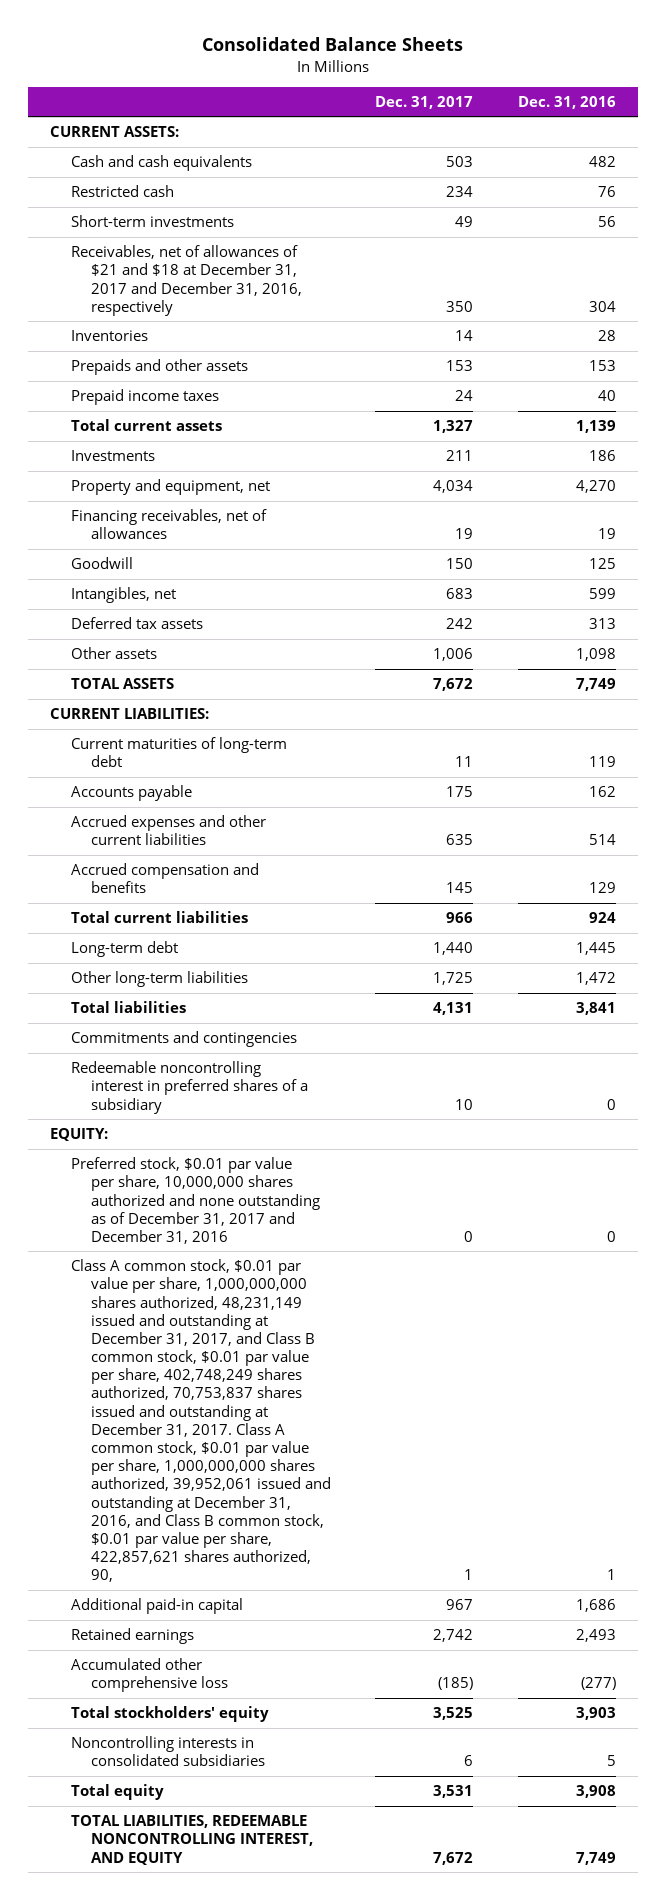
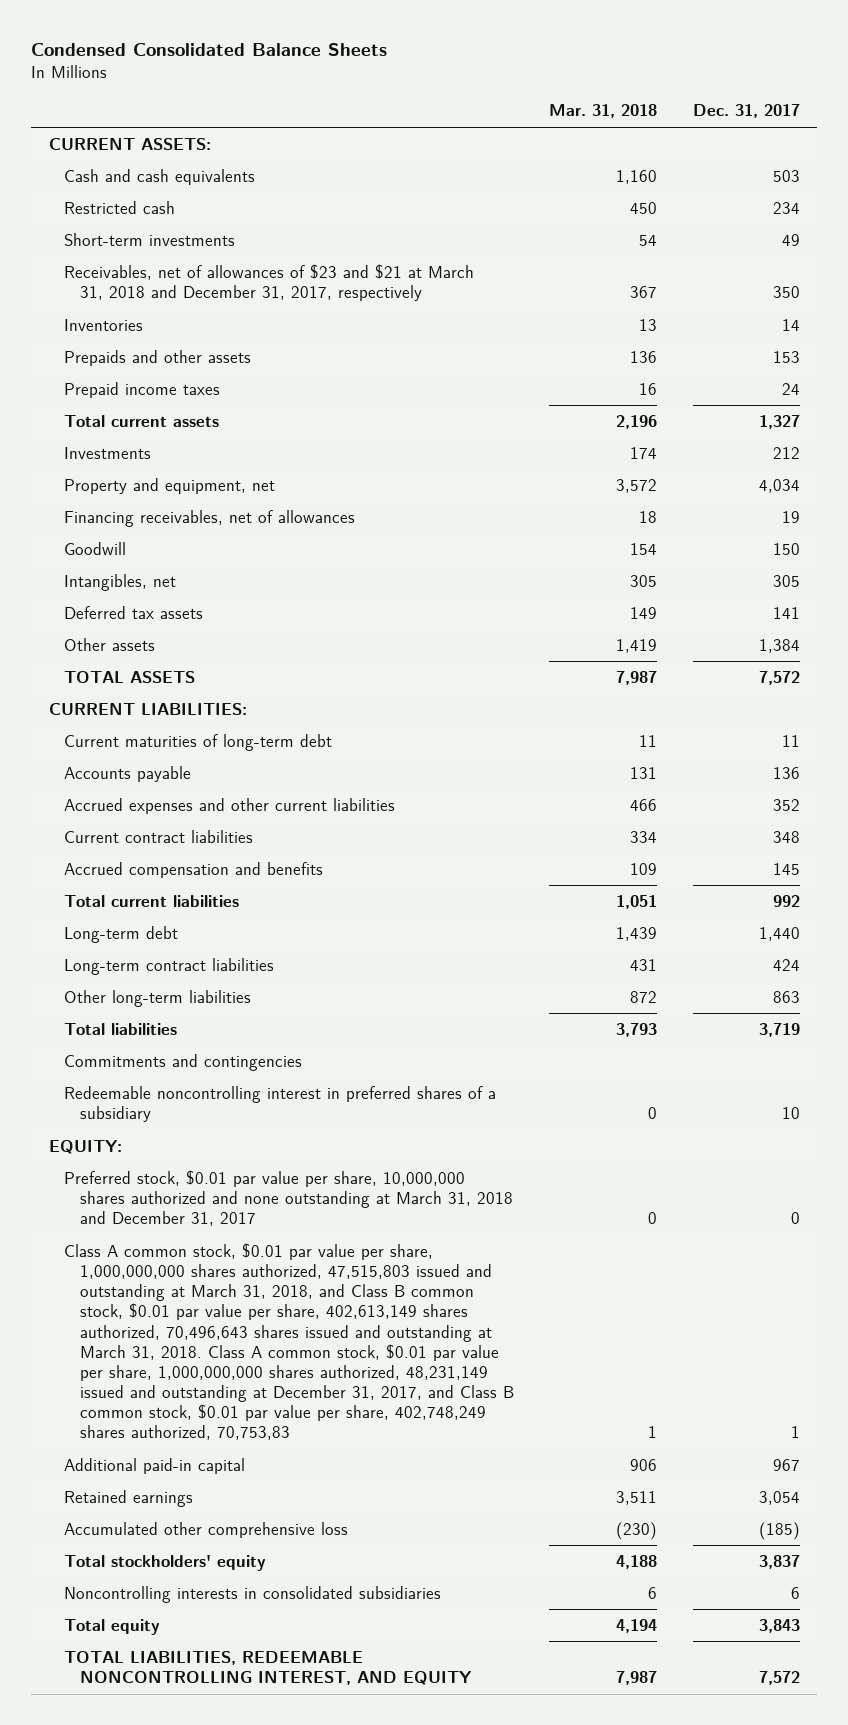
- Consolidated Balance Sheets
+ Condensed Consolidated Balance Sheets
- | Dec. 31, 2017 | Dec. 31, 2016
+ | Mar. 31, 2018 | Dec. 31, 2017
- Receivables, net of allowances of $21 and $18 at December 31, 2017 and December 31, 2016, respectively | 350 | 304
+ Receivables, net of allowances of $23 and $21 at March 31, 2018 and December 31, 2017, respectively | 367 | 350
- Investments | 211 | 186
+ Investments | 174 | 212
- Intangibles, net | 683 | 599
- Deferred tax assets | 242 | 313
- Other assets | 1,006 | 1,098
- TOTAL ASSETS | 7,672 | 7,749
+ Intangibles, net | 305 | 305
+ Deferred tax assets | 149 | 141
+ Other assets | 1,419 | 1,384
+ TOTAL ASSETS | 7,987 | 7,572
- Accounts payable | 175 | 162
- Accrued expenses and other current liabilities | 635 | 514
+ Accounts payable | 131 | 136
+ Accrued expenses and other current liabilities | 466 | 352
+ Current contract liabilities | 334 | 348
- Total current liabilities | 966 | 924
+ Total current liabilities | 1,051 | 992
- Other long-term liabilities | 1,725 | 1,472
- Total liabilities | 4,131 | 3,841
+ Long-term contract liabilities | 431 | 424
+ Other long-term liabilities | 872 | 863
+ Total liabilities | 3,793 | 3,719
- Preferred stock, $0.01 par value per share, 10,000,000 shares authorized and none outstanding as of December 31, 2017 and December 31, 2016 | 0 | 0
- Class A common stock, $0.01 par value per share, 1,000,000,000 shares authorized, 48,231,149 issued and outstanding at December 31, 2017, and Class B common stock, $0.01 par value per share, 402,748,249 shares authorized, 70,753,837 shares issued and outstanding at December 31, 2017. Class A common stock, $0.01 par value per share, 1,000,000,000 shares authorized, 39,952,061 issued and outstanding at December 31, 2016, and Class B common stock, $0.01 par value per share, 422,857,621 shares authorized, 90, | 1 | 1
+ Preferred stock, $0.01 par value per share, 10,000,000 shares authorized and none outstanding at March 31, 2018 and December 31, 2017 | 0 | 0
+ Class A common stock, $0.01 par value per share, 1,000,000,000 shares authorized, 47,515,803 issued and outstanding at March 31, 2018, and Class B common stock, $0.01 par value per share, 402,613,149 shares authorized, 70,496,643 shares issued and outstanding at March 31, 2018. Class A common stock, $0.01 par value per share, 1,000,000,000 shares authorized, 48,231,149 issued and outstanding at December 31, 2017, and Class B common stock, $0.01 par value per share, 402,748,249 shares authorized, 70,753,83 | 1 | 1
- Retained earnings | 2,742 | 2,493
+ Retained earnings | 3,511 | 3,054
- Total stockholders' equity | 3,525 | 3,903
+ Total stockholders' equity | 4,188 | 3,837
- Total equity | 3,531 | 3,908
- TOTAL LIABILITIES, REDEEMABLE NONCONTROLLING INTEREST, AND EQUITY | 7,672 | 7,749
+ Total equity | 4,194 | 3,843
+ TOTAL LIABILITIES, REDEEMABLE NONCONTROLLING INTEREST, AND EQUITY | 7,987 | 7,572

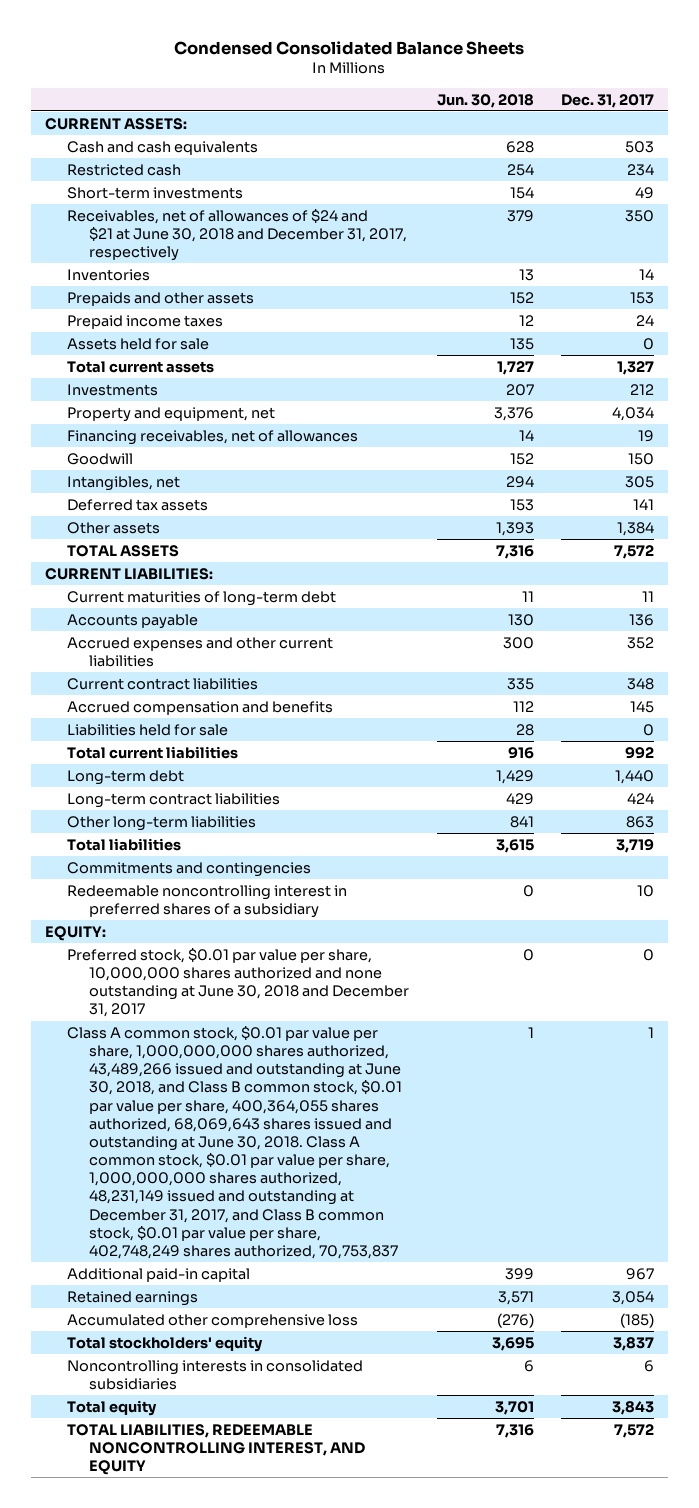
- | Mar. 31, 2018 | Dec. 31, 2017
+ | Jun. 30, 2018 | Dec. 31, 2017
- Receivables, net of allowances of $23 and $21 at March 31, 2018 and December 31, 2017, respectively | 367 | 350
+ Receivables, net of allowances of $24 and $21 at June 30, 2018 and December 31, 2017, respectively | 379 | 350
+ Assets held for sale | 135 | 0
+ Liabilities held for sale | 28 | 0
- Preferred stock, $0.01 par value per share, 10,000,000 shares authorized and none outstanding at March 31, 2018 and December 31, 2017 | 0 | 0
- Class A common stock, $0.01 par value per share, 1,000,000,000 shares authorized, 47,515,803 issued and outstanding at March 31, 2018, and Class B common stock, $0.01 par value per share, 402,613,149 shares authorized, 70,496,643 shares issued and outstanding at March 31, 2018. Class A common stock, $0.01 par value per share, 1,000,000,000 shares authorized, 48,231,149 issued and outstanding at December 31, 2017, and Class B common stock, $0.01 par value per share, 402,748,249 shares authorized, 70,753,83 | 1 | 1
+ Preferred stock, $0.01 par value per share, 10,000,000 shares authorized and none outstanding at June 30, 2018 and December 31, 2017 | 0 | 0
+ Class A common stock, $0.01 par value per share, 1,000,000,000 shares authorized, 43,489,266 issued and outstanding at June 30, 2018, and Class B common stock, $0.01 par value per share, 400,364,055 shares authorized, 68,069,643 shares issued and outstanding at June 30, 2018. Class A common stock, $0.01 par value per share, 1,000,000,000 shares authorized, 48,231,149 issued and outstanding at December 31, 2017, and Class B common stock, $0.01 par value per share, 402,748,249 shares authorized, 70,753,837 | 1 | 1

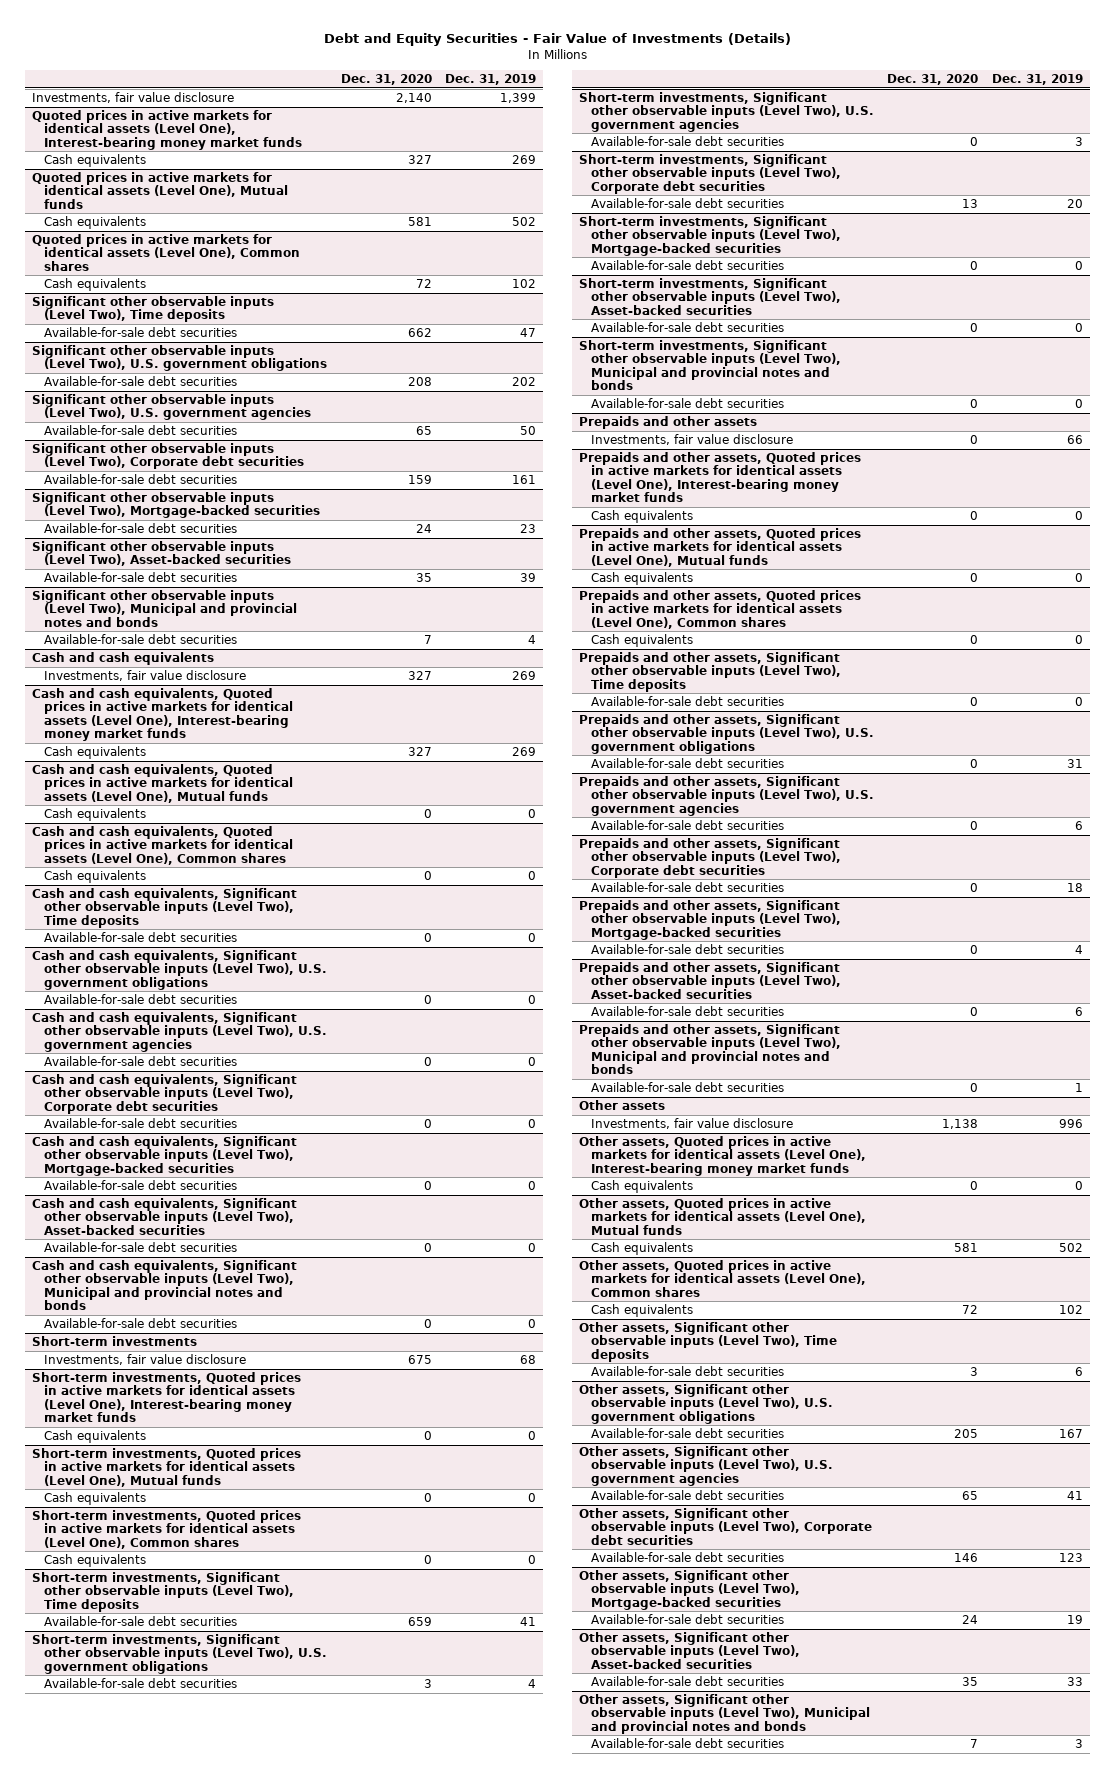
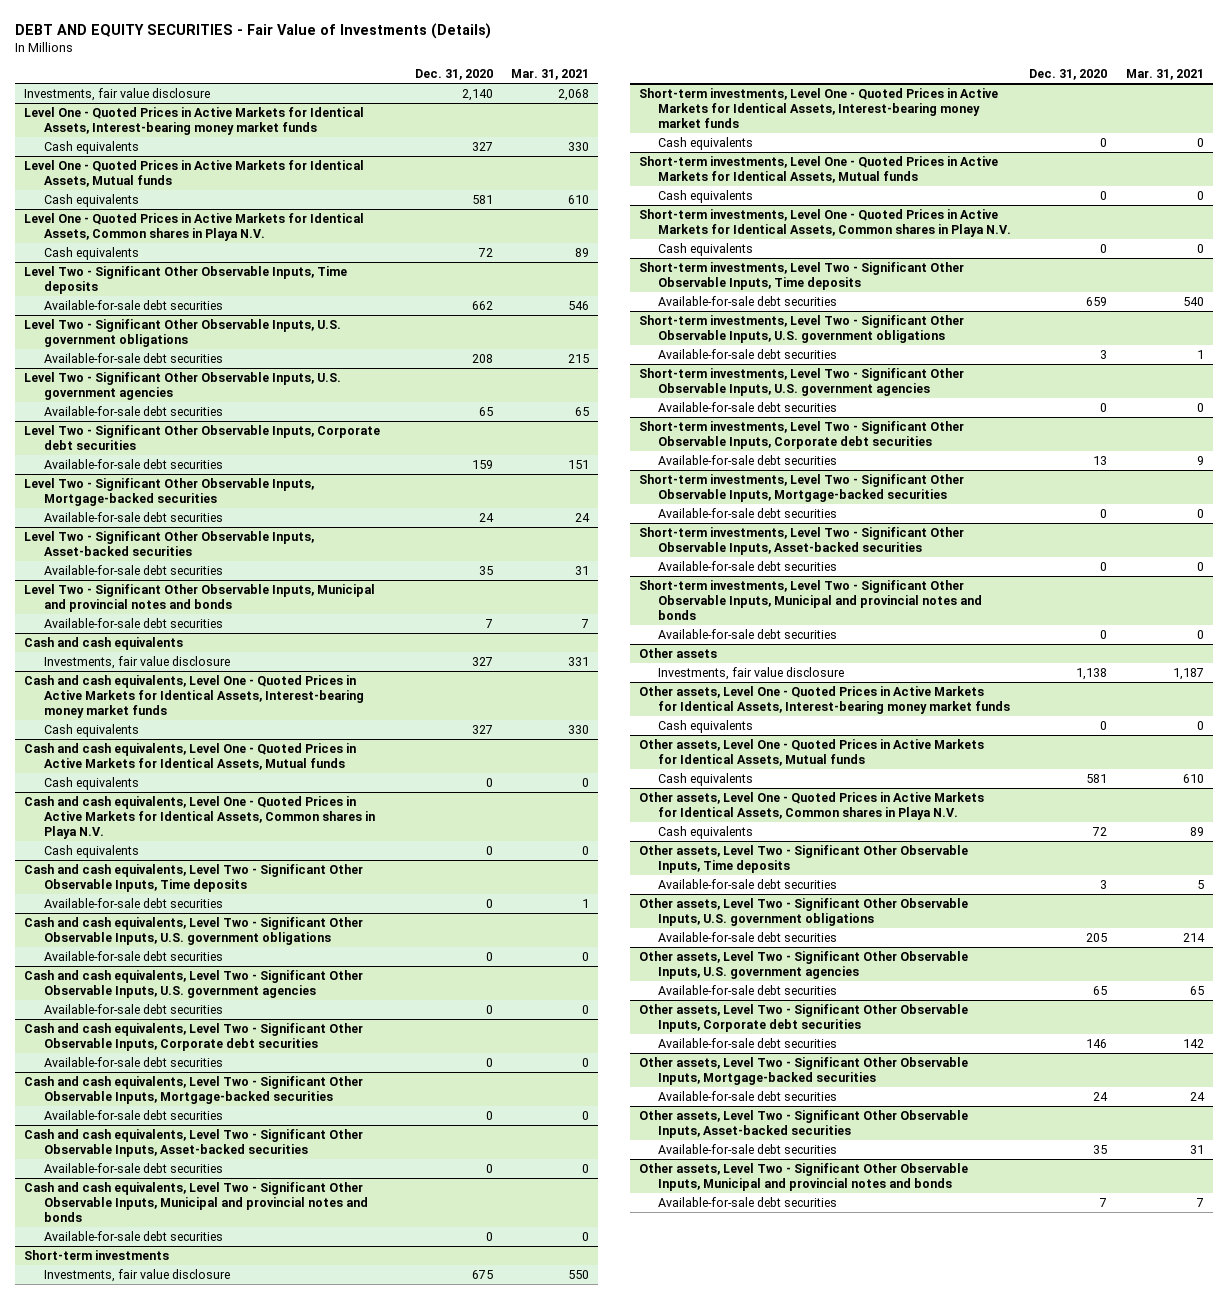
- Debt and Equity Securities - Fair Value of Investments (Details)
+ DEBT AND EQUITY SECURITIES - Fair Value of Investments (Details)
- | Dec. 31, 2020 | Dec. 31, 2019
+ | Dec. 31, 2020 | Mar. 31, 2021
- Quoted prices in active markets for identical assets (Level One), Interest-bearing money market funds
+ Level One - Quoted Prices in Active Markets for Identical Assets, Interest-bearing money market funds
- Quoted prices in active markets for identical assets (Level One), Mutual funds
+ Level One - Quoted Prices in Active Markets for Identical Assets, Mutual funds
- Quoted prices in active markets for identical assets (Level One), Common shares
+ Level One - Quoted Prices in Active Markets for Identical Assets, Common shares in Playa N.V.
- Significant other observable inputs (Level Two), Time deposits
+ Level Two - Significant Other Observable Inputs, Time deposits
- Significant other observable inputs (Level Two), U.S. government obligations
+ Level Two - Significant Other Observable Inputs, U.S. government obligations
- Significant other observable inputs (Level Two), U.S. government agencies
+ Level Two - Significant Other Observable Inputs, U.S. government agencies
- Significant other observable inputs (Level Two), Corporate debt securities
+ Level Two - Significant Other Observable Inputs, Corporate debt securities
- Significant other observable inputs (Level Two), Mortgage-backed securities
+ Level Two - Significant Other Observable Inputs, Mortgage-backed securities
- Significant other observable inputs (Level Two), Asset-backed securities
+ Level Two - Significant Other Observable Inputs, Asset-backed securities
- Significant other observable inputs (Level Two), Municipal and provincial notes and bonds
+ Level Two - Significant Other Observable Inputs, Municipal and provincial notes and bonds
- Cash and cash equivalents, Quoted prices in active markets for identical assets (Level One), Interest-bearing money market funds
+ Cash and cash equivalents, Level One - Quoted Prices in Active Markets for Identical Assets, Interest-bearing money market funds
- Cash and cash equivalents, Quoted prices in active markets for identical assets (Level One), Mutual funds
+ Cash and cash equivalents, Level One - Quoted Prices in Active Markets for Identical Assets, Mutual funds
- Cash and cash equivalents, Quoted prices in active markets for identical assets (Level One), Common shares
+ Cash and cash equivalents, Level One - Quoted Prices in Active Markets for Identical Assets, Common shares in Playa N.V.
- Cash and cash equivalents, Significant other observable inputs (Level Two), Time deposits
+ Cash and cash equivalents, Level Two - Significant Other Observable Inputs, Time deposits
- Cash and cash equivalents, Significant other observable inputs (Level Two), U.S. government obligations
+ Cash and cash equivalents, Level Two - Significant Other Observable Inputs, U.S. government obligations
- Cash and cash equivalents, Significant other observable inputs (Level Two), U.S. government agencies
+ Cash and cash equivalents, Level Two - Significant Other Observable Inputs, U.S. government agencies
- Cash and cash equivalents, Significant other observable inputs (Level Two), Corporate debt securities
+ Cash and cash equivalents, Level Two - Significant Other Observable Inputs, Corporate debt securities
- Cash and cash equivalents, Significant other observable inputs (Level Two), Mortgage-backed securities
+ Cash and cash equivalents, Level Two - Significant Other Observable Inputs, Mortgage-backed securities
- Cash and cash equivalents, Significant other observable inputs (Level Two), Asset-backed securities
+ Cash and cash equivalents, Level Two - Significant Other Observable Inputs, Asset-backed securities
- Cash and cash equivalents, Significant other observable inputs (Level Two), Municipal and provincial notes and bonds
+ Cash and cash equivalents, Level Two - Significant Other Observable Inputs, Municipal and provincial notes and bonds
- Short-term investments, Quoted prices in active markets for identical assets (Level One), Interest-bearing money market funds
+ Short-term investments, Level One - Quoted Prices in Active Markets for Identical Assets, Interest-bearing money market funds
- Short-term investments, Quoted prices in active markets for identical assets (Level One), Mutual funds
+ Short-term investments, Level One - Quoted Prices in Active Markets for Identical Assets, Mutual funds
- Short-term investments, Quoted prices in active markets for identical assets (Level One), Common shares
+ Short-term investments, Level One - Quoted Prices in Active Markets for Identical Assets, Common shares in Playa N.V.
- Short-term investments, Significant other observable inputs (Level Two), Time deposits
+ Short-term investments, Level Two - Significant Other Observable Inputs, Time deposits
- Short-term investments, Significant other observable inputs (Level Two), U.S. government obligations
+ Short-term investments, Level Two - Significant Other Observable Inputs, U.S. government obligations
- Short-term investments, Significant other observable inputs (Level Two), U.S. government agencies
+ Short-term investments, Level Two - Significant Other Observable Inputs, U.S. government agencies
- Short-term investments, Significant other observable inputs (Level Two), Corporate debt securities
+ Short-term investments, Level Two - Significant Other Observable Inputs, Corporate debt securities
- Short-term investments, Significant other observable inputs (Level Two), Mortgage-backed securities
- Available-for-sale debt securities | 0 | 0
- Short-term investments, Significant other observable inputs (Level Two), Asset-backed securities
- Available-for-sale debt securities | 0 | 0
- Short-term investments, Significant other observable inputs (Level Two), Municipal and provincial notes and bonds
- Available-for-sale debt securities | 0 | 0
- Prepaids and other assets
- Investments, fair value disclosure | 0 | 66
- Prepaids and other assets, Quoted prices in active markets for identical assets (Level One), Interest-bearing money market funds
- Cash equivalents | 0 | 0
- Prepaids and other assets, Quoted prices in active markets for identical assets (Level One), Mutual funds
- Cash equivalents | 0 | 0
- Prepaids and other assets, Quoted prices in active markets for identical assets (Level One), Common shares
- Cash equivalents | 0 | 0
- Prepaids and other assets, Significant other observable inputs (Level Two), Time deposits
- Available-for-sale debt securities | 0 | 0
- Prepaids and other assets, Significant other observable inputs (Level Two), U.S. government obligations
- Available-for-sale debt securities | 0 | 31
- Prepaids and other assets, Significant other observable inputs (Level Two), U.S. government agencies
- Available-for-sale debt securities | 0 | 6
- Prepaids and other assets, Significant other observable inputs (Level Two), Corporate debt securities
- Available-for-sale debt securities | 0 | 18
- Prepaids and other assets, Significant other observable inputs (Level Two), Mortgage-backed securities
+ Short-term investments, Level Two - Significant Other Observable Inputs, Mortgage-backed securities
- Prepaids and other assets, Significant other observable inputs (Level Two), Asset-backed securities
+ Short-term investments, Level Two - Significant Other Observable Inputs, Asset-backed securities
- Prepaids and other assets, Significant other observable inputs (Level Two), Municipal and provincial notes and bonds
+ Short-term investments, Level Two - Significant Other Observable Inputs, Municipal and provincial notes and bonds
- Other assets, Quoted prices in active markets for identical assets (Level One), Interest-bearing money market funds
+ Other assets, Level One - Quoted Prices in Active Markets for Identical Assets, Interest-bearing money market funds
- Other assets, Quoted prices in active markets for identical assets (Level One), Mutual funds
+ Other assets, Level One - Quoted Prices in Active Markets for Identical Assets, Mutual funds
- Other assets, Quoted prices in active markets for identical assets (Level One), Common shares
+ Other assets, Level One - Quoted Prices in Active Markets for Identical Assets, Common shares in Playa N.V.
- Other assets, Significant other observable inputs (Level Two), Time deposits
+ Other assets, Level Two - Significant Other Observable Inputs, Time deposits
- Other assets, Significant other observable inputs (Level Two), U.S. government obligations
+ Other assets, Level Two - Significant Other Observable Inputs, U.S. government obligations
- Other assets, Significant other observable inputs (Level Two), U.S. government agencies
+ Other assets, Level Two - Significant Other Observable Inputs, U.S. government agencies
- Other assets, Significant other observable inputs (Level Two), Corporate debt securities
+ Other assets, Level Two - Significant Other Observable Inputs, Corporate debt securities
- Other assets, Significant other observable inputs (Level Two), Mortgage-backed securities
+ Other assets, Level Two - Significant Other Observable Inputs, Mortgage-backed securities
- Other assets, Significant other observable inputs (Level Two), Asset-backed securities
+ Other assets, Level Two - Significant Other Observable Inputs, Asset-backed securities
- Other assets, Significant other observable inputs (Level Two), Municipal and provincial notes and bonds
+ Other assets, Level Two - Significant Other Observable Inputs, Municipal and provincial notes and bonds

